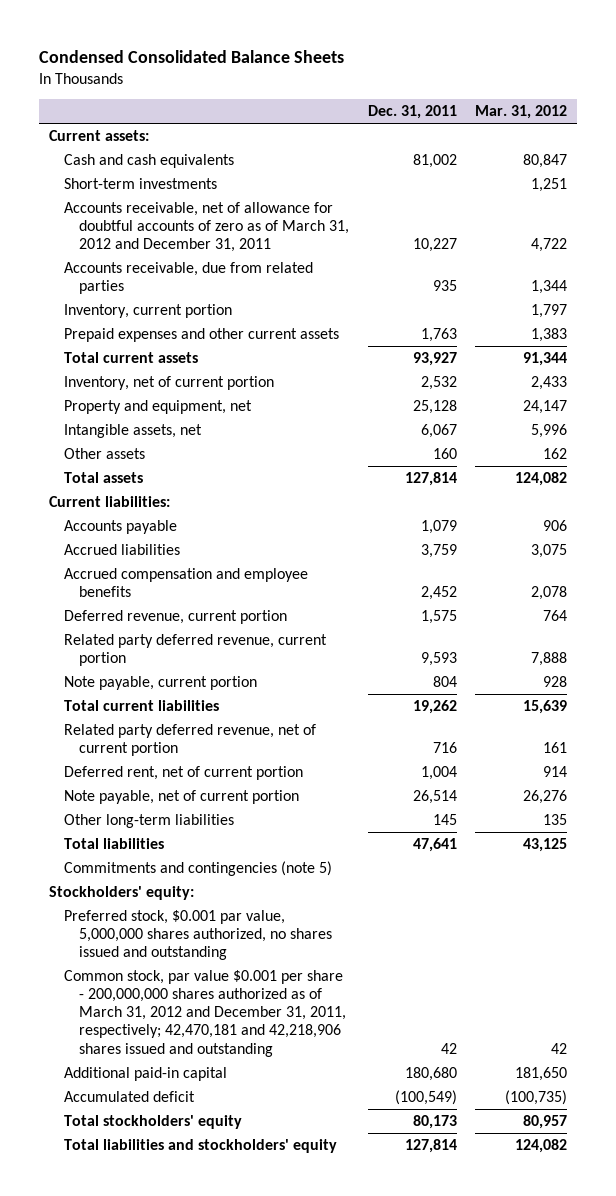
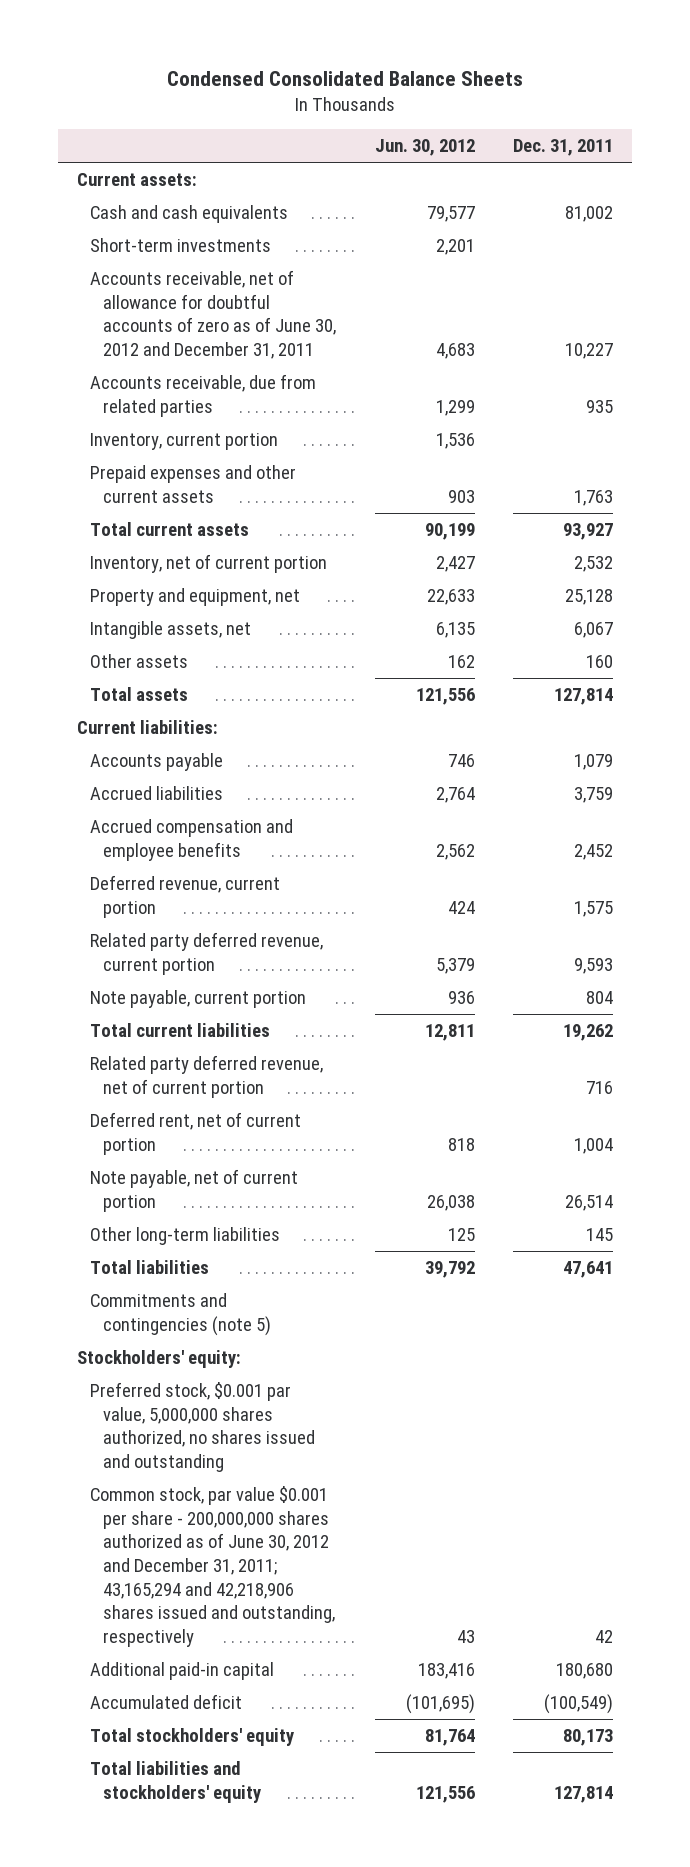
- | Dec. 31, 2011 | Mar. 31, 2012
+ | Jun. 30, 2012 | Dec. 31, 2011
- Accounts receivable, net of allowance for doubtful accounts of zero as of March 31, 2012 and December 31, 2011 | 10,227 | 4,722
+ Accounts receivable, net of allowance for doubtful accounts of zero as of June 30, 2012 and December 31, 2011 | 4,683 | 10,227
- Common stock, par value $0.001 per share - 200,000,000 shares authorized as of March 31, 2012 and December 31, 2011, respectively; 42,470,181 and 42,218,906 shares issued and outstanding | 42 | 42
+ Common stock, par value $0.001 per share - 200,000,000 shares authorized as of June 30, 2012 and December 31, 2011; 43,165,294 and 42,218,906 shares issued and outstanding, respectively | 43 | 42

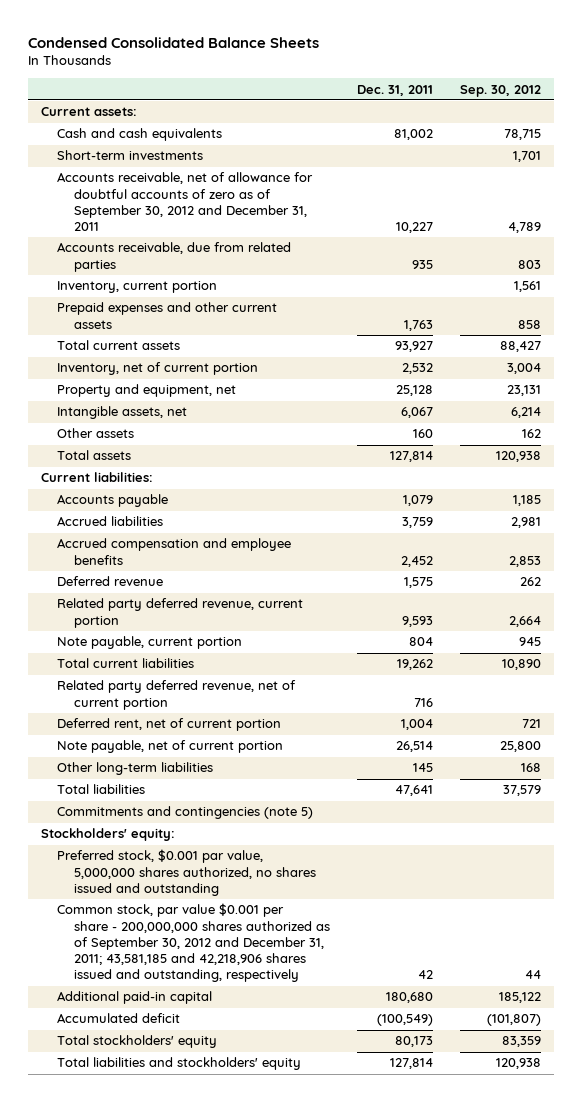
- | Jun. 30, 2012 | Dec. 31, 2011
+ | Dec. 31, 2011 | Sep. 30, 2012
- Accounts receivable, net of allowance for doubtful accounts of zero as of June 30, 2012 and December 31, 2011 | 4,683 | 10,227
+ Accounts receivable, net of allowance for doubtful accounts of zero as of September 30, 2012 and December 31, 2011 | 10,227 | 4,789
- Deferred revenue, current portion | 424 | 1,575
+ Deferred revenue | 1,575 | 262
- Common stock, par value $0.001 per share - 200,000,000 shares authorized as of June 30, 2012 and December 31, 2011; 43,165,294 and 42,218,906 shares issued and outstanding, respectively | 43 | 42
+ Common stock, par value $0.001 per share - 200,000,000 shares authorized as of September 30, 2012 and December 31, 2011; 43,581,185 and 42,218,906 shares issued and outstanding, respectively | 42 | 44

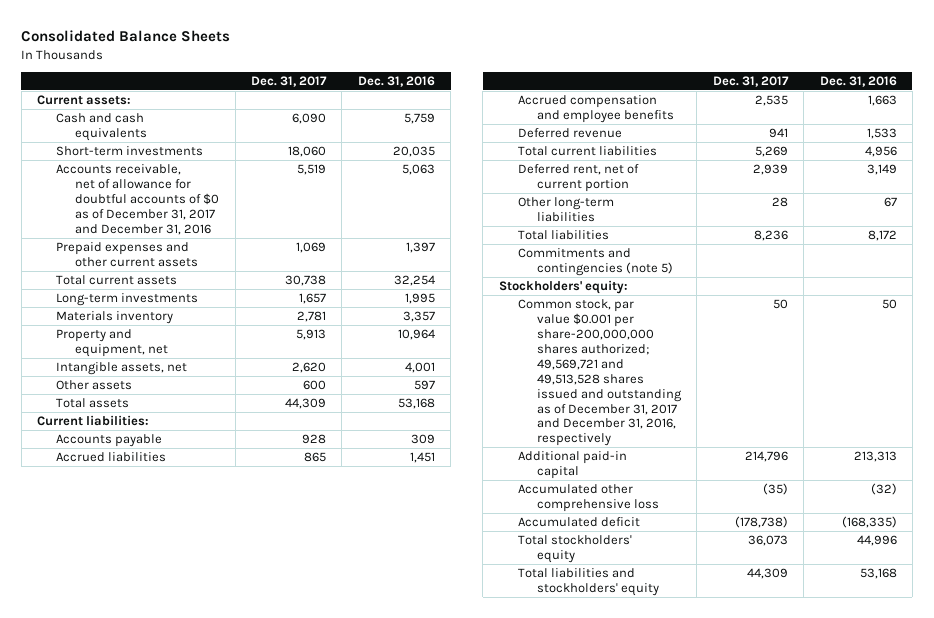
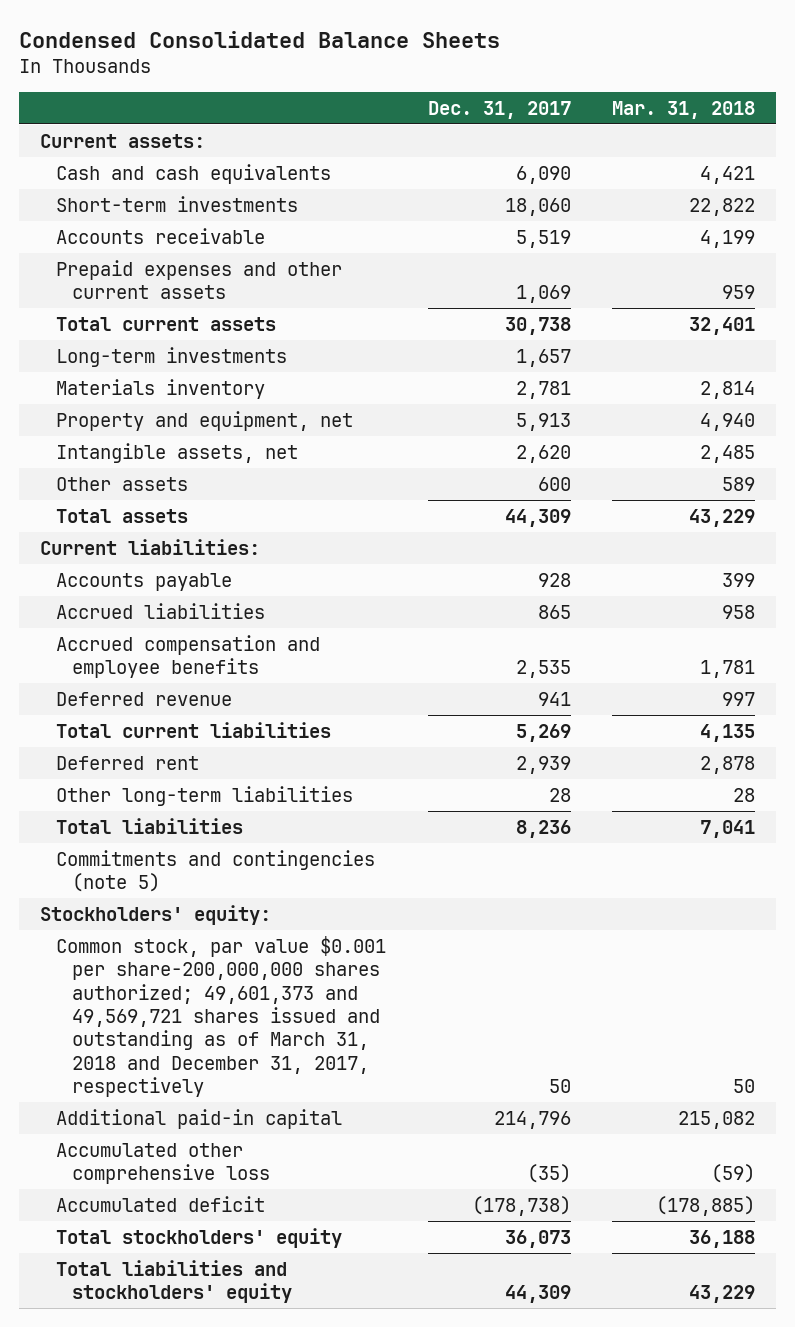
- Consolidated Balance Sheets
+ Condensed Consolidated Balance Sheets
- | Dec. 31, 2017 | Dec. 31, 2016
+ | Dec. 31, 2017 | Mar. 31, 2018
- Accounts receivable, net of allowance for doubtful accounts of $0 as of December 31, 2017 and December 31, 2016 | 5,519 | 5,063
+ Accounts receivable | 5,519 | 4,199
- Deferred rent, net of current portion | 2,939 | 3,149
+ Deferred rent | 2,939 | 2,878
- Common stock, par value $0.001 per share-200,000,000 shares authorized; 49,569,721 and 49,513,528 shares issued and outstanding as of December 31, 2017 and December 31, 2016, respectively | 50 | 50
+ Common stock, par value $0.001 per share-200,000,000 shares authorized; 49,601,373 and 49,569,721 shares issued and outstanding as of March 31, 2018 and December 31, 2017, respectively | 50 | 50

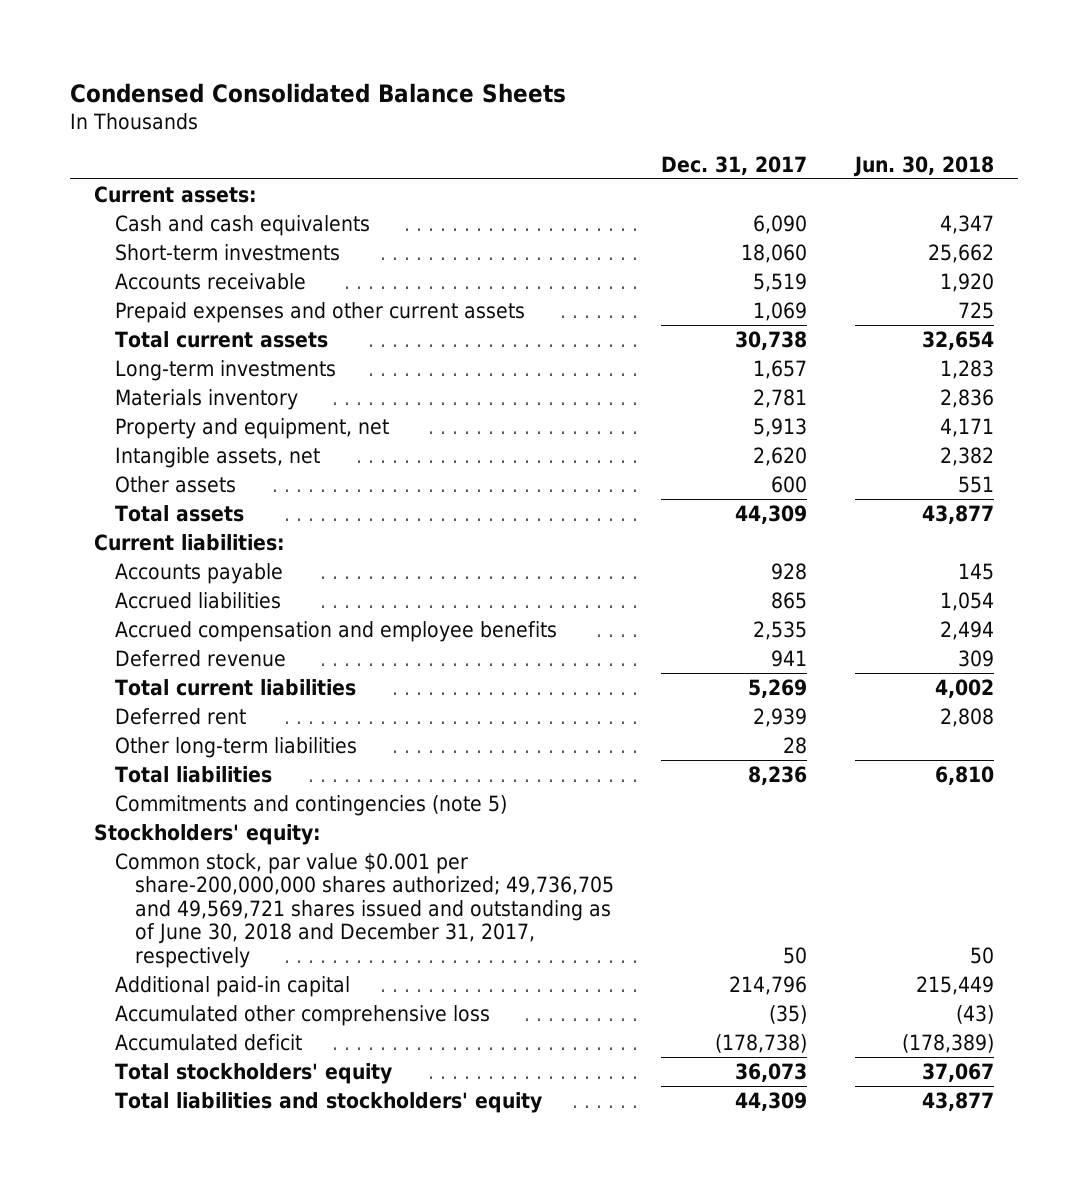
- | Dec. 31, 2017 | Mar. 31, 2018
+ | Dec. 31, 2017 | Jun. 30, 2018
- Common stock, par value $0.001 per share-200,000,000 shares authorized; 49,601,373 and 49,569,721 shares issued and outstanding as of March 31, 2018 and December 31, 2017, respectively | 50 | 50
+ Common stock, par value $0.001 per share-200,000,000 shares authorized; 49,736,705 and 49,569,721 shares issued and outstanding as of June 30, 2018 and December 31, 2017, respectively | 50 | 50

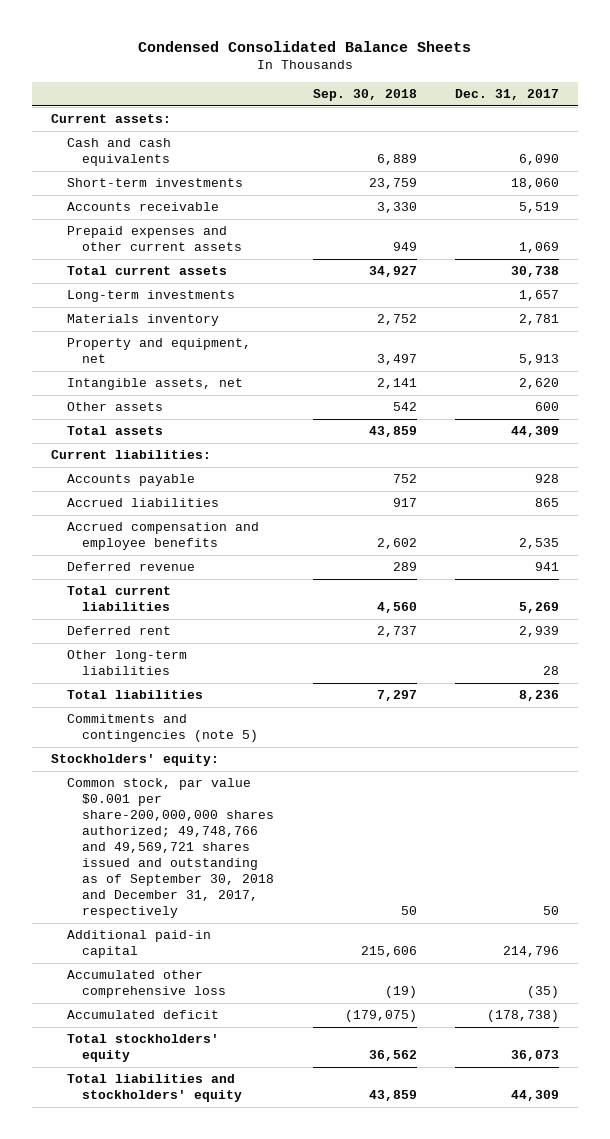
- | Dec. 31, 2017 | Jun. 30, 2018
+ | Sep. 30, 2018 | Dec. 31, 2017
- Common stock, par value $0.001 per share-200,000,000 shares authorized; 49,736,705 and 49,569,721 shares issued and outstanding as of June 30, 2018 and December 31, 2017, respectively | 50 | 50
+ Common stock, par value $0.001 per share-200,000,000 shares authorized; 49,748,766 and 49,569,721 shares issued and outstanding as of September 30, 2018 and December 31, 2017, respectively | 50 | 50

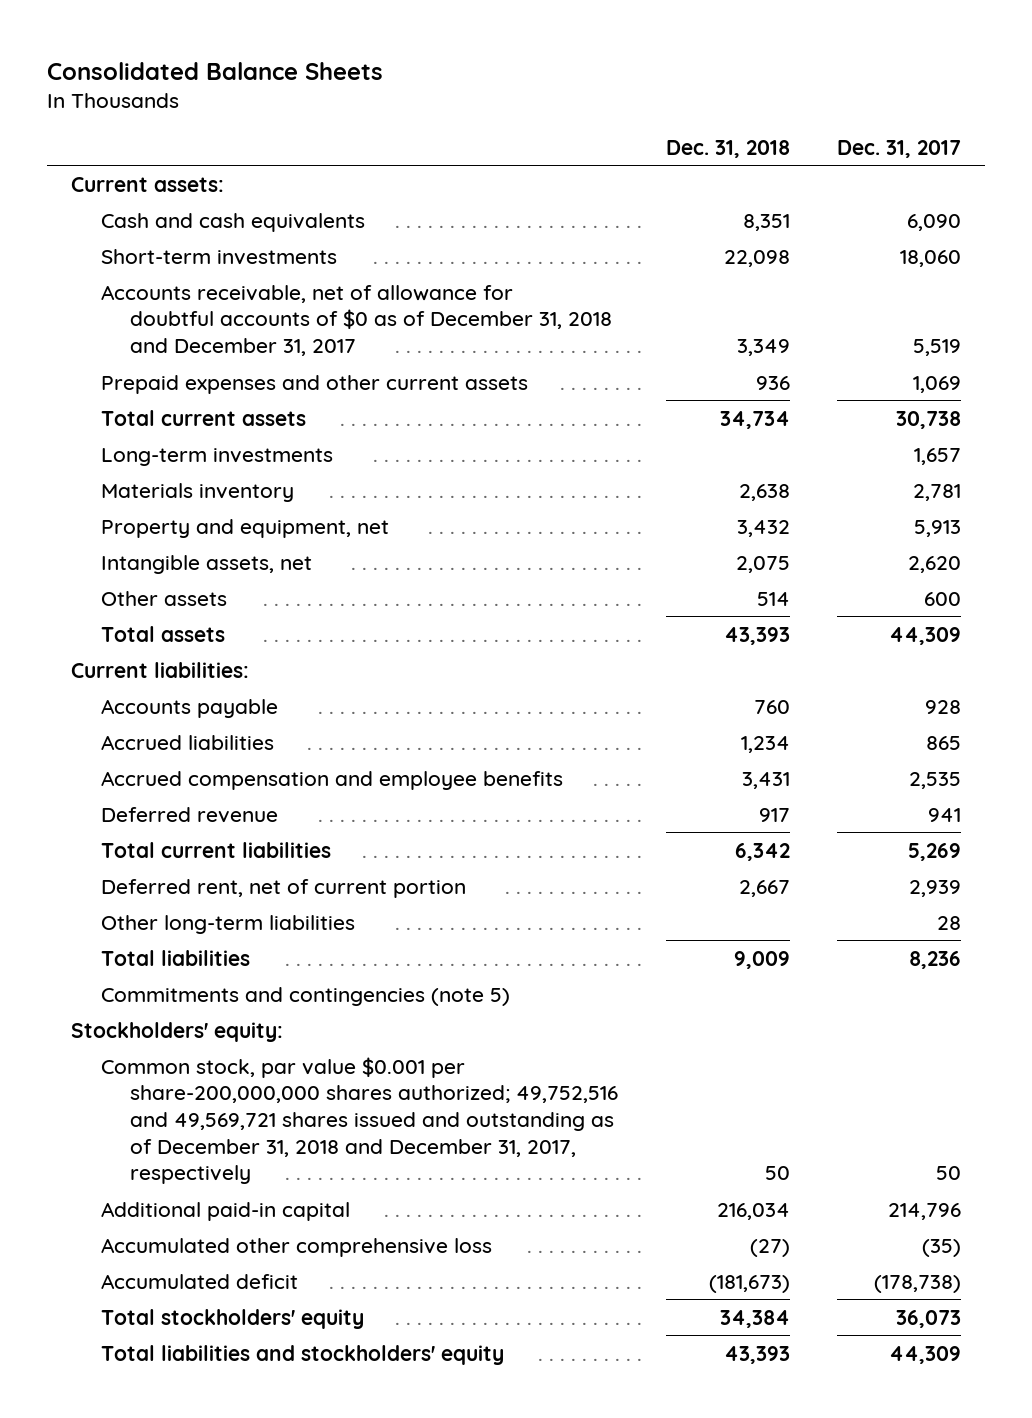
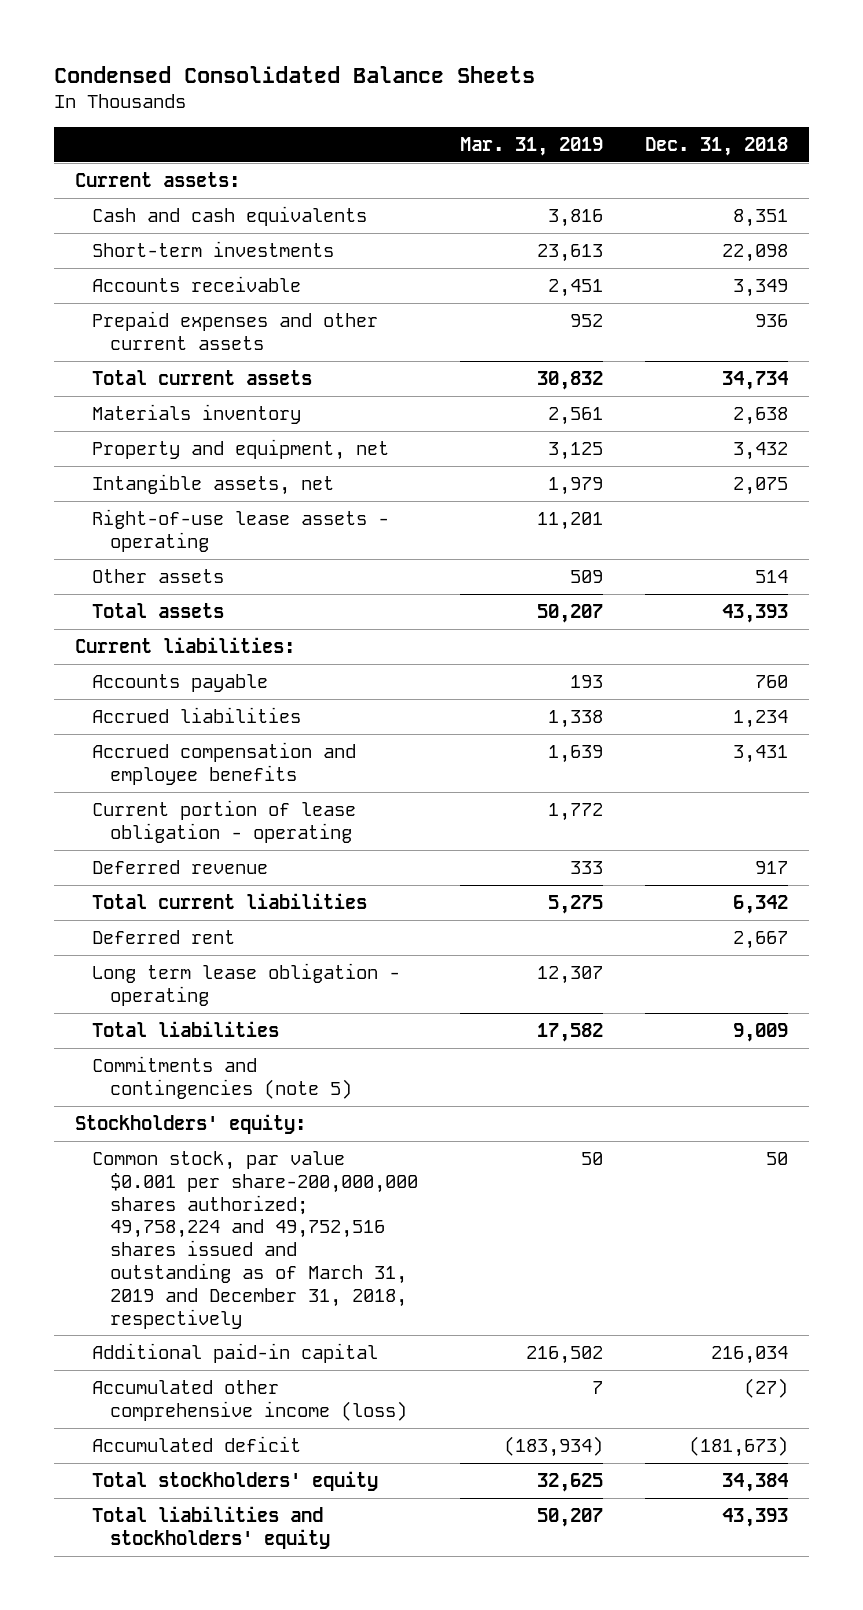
- Consolidated Balance Sheets
+ Condensed Consolidated Balance Sheets
- | Dec. 31, 2018 | Dec. 31, 2017
+ | Mar. 31, 2019 | Dec. 31, 2018
- Accounts receivable, net of allowance for doubtful accounts of $0 as of December 31, 2018 and December 31, 2017 | 3,349 | 5,519
+ Accounts receivable | 2,451 | 3,349
- Long-term investments | | 1,657
+ Right-of-use lease assets - operating | 11,201 |
+ Current portion of lease obligation - operating | 1,772 |
- Deferred rent, net of current portion | 2,667 | 2,939
- Other long-term liabilities | | 28
+ Deferred rent | | 2,667
+ Long term lease obligation - operating | 12,307 |
- Common stock, par value $0.001 per share-200,000,000 shares authorized; 49,752,516 and 49,569,721 shares issued and outstanding as of December 31, 2018 and December 31, 2017, respectively | 50 | 50
+ Common stock, par value $0.001 per share-200,000,000 shares authorized; 49,758,224 and 49,752,516 shares issued and outstanding as of March 31, 2019 and December 31, 2018, respectively | 50 | 50
- Accumulated other comprehensive loss | (27) | (35)
+ Accumulated other comprehensive income (loss) | 7 | (27)

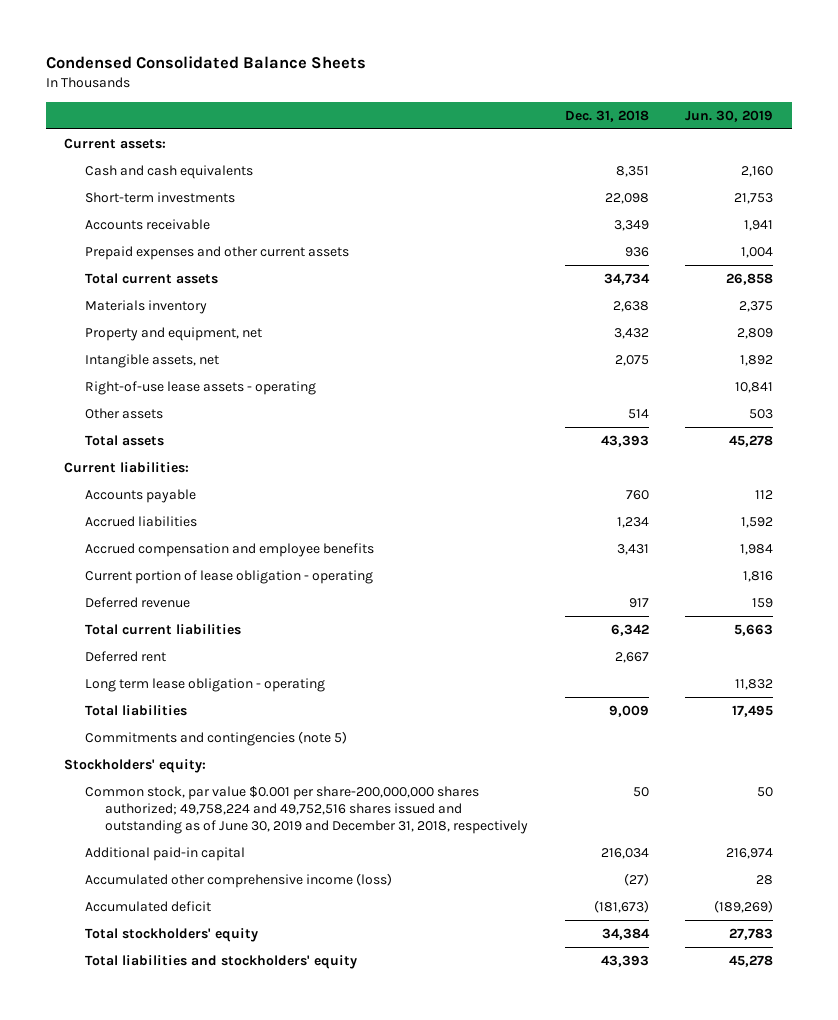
- | Mar. 31, 2019 | Dec. 31, 2018
+ | Dec. 31, 2018 | Jun. 30, 2019
- Common stock, par value $0.001 per share-200,000,000 shares authorized; 49,758,224 and 49,752,516 shares issued and outstanding as of March 31, 2019 and December 31, 2018, respectively | 50 | 50
+ Common stock, par value $0.001 per share-200,000,000 shares authorized; 49,758,224 and 49,752,516 shares issued and outstanding as of June 30, 2019 and December 31, 2018, respectively | 50 | 50

